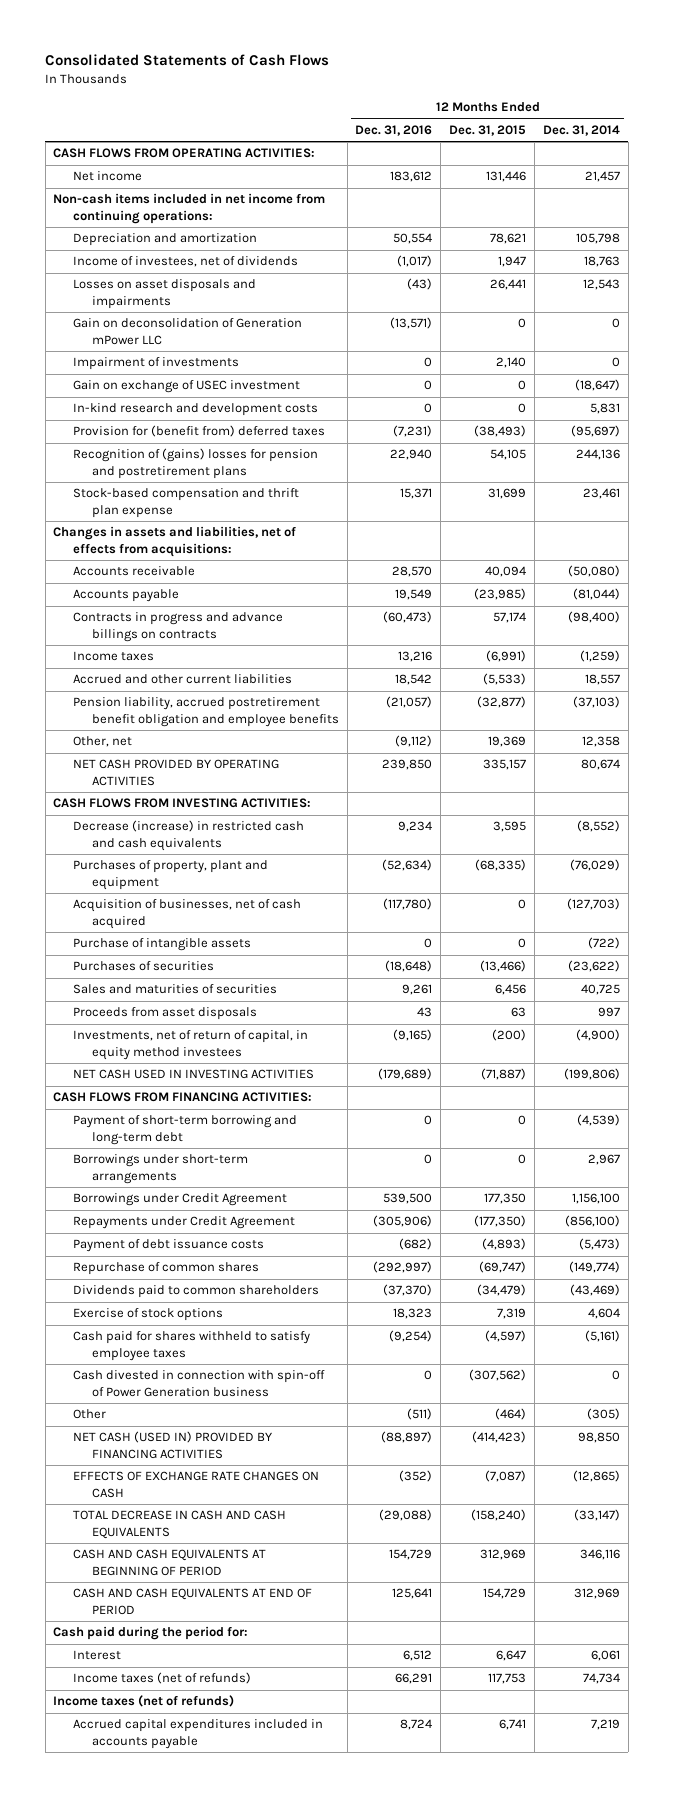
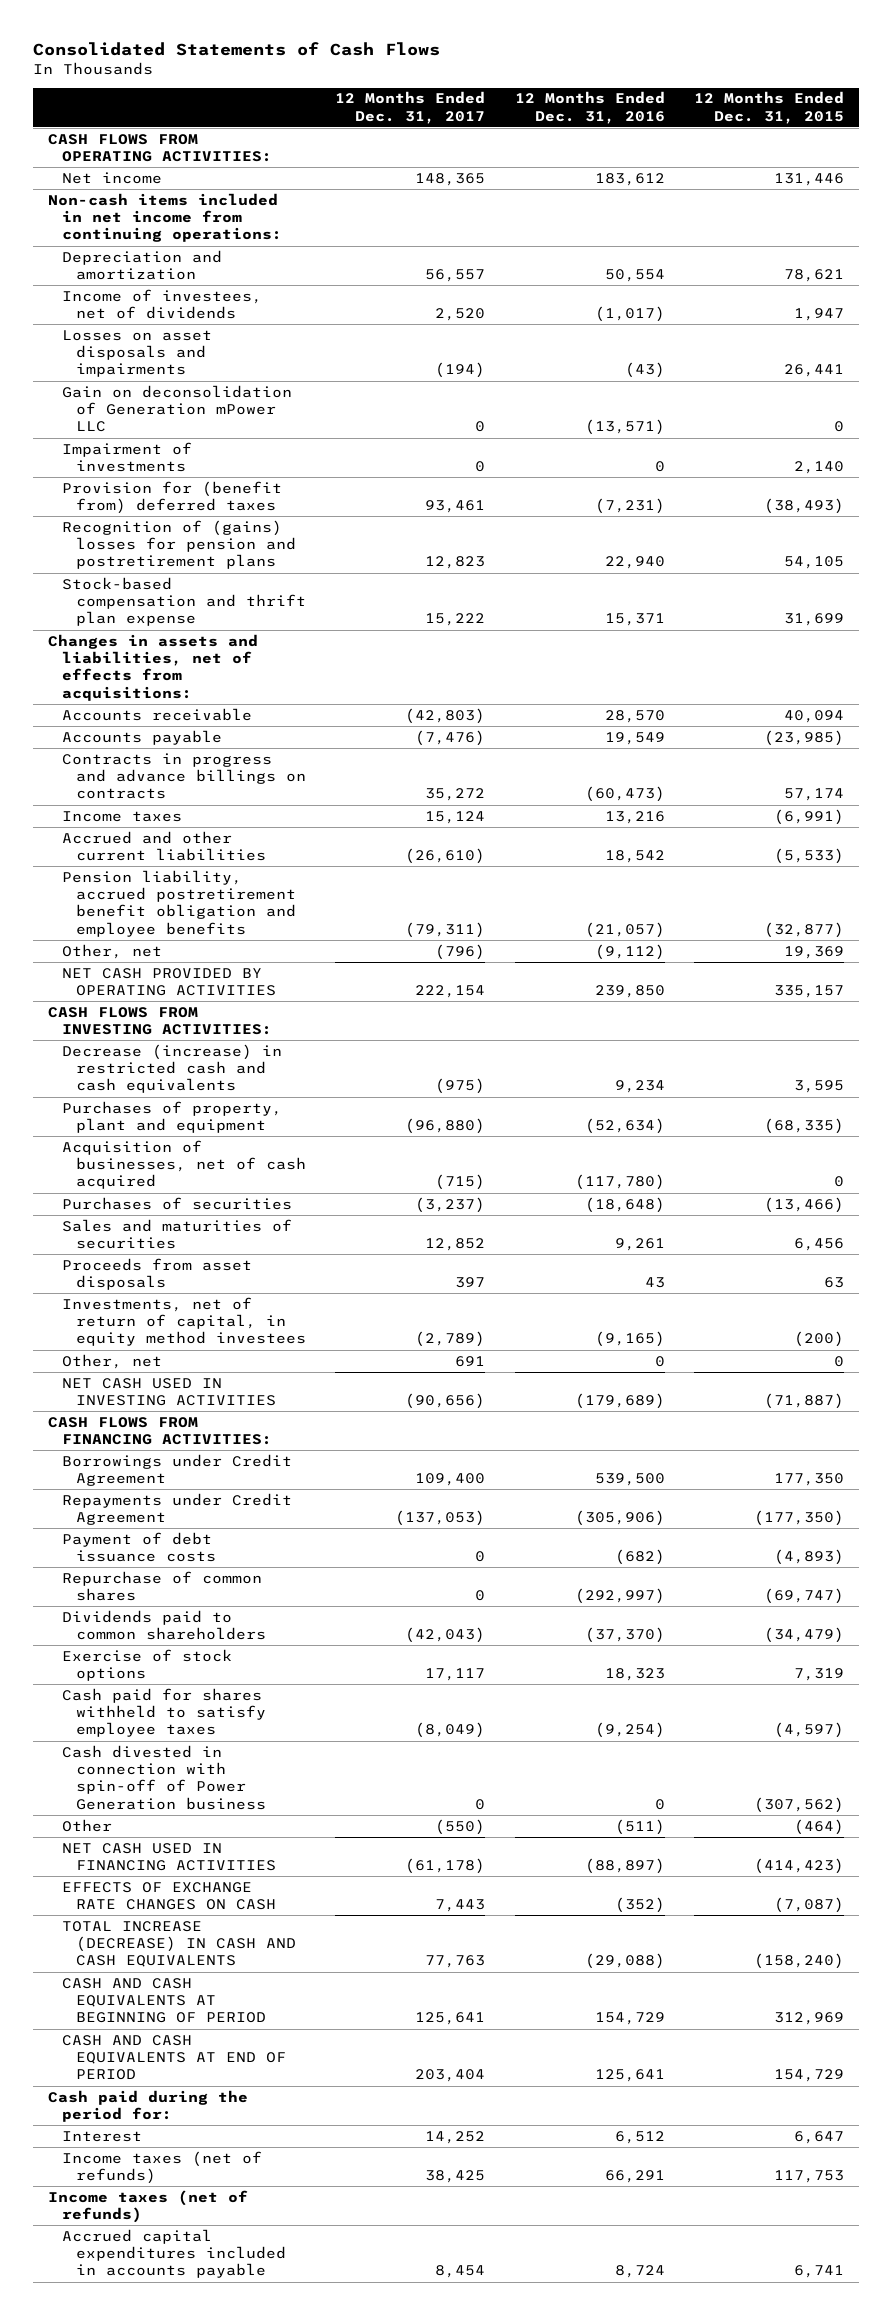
- | 12 Months Ended Dec. 31, 2016 | 12 Months Ended Dec. 31, 2015 | 12 Months Ended Dec. 31, 2014
+ | 12 Months Ended Dec. 31, 2017 | 12 Months Ended Dec. 31, 2016 | 12 Months Ended Dec. 31, 2015
- Gain on exchange of USEC investment | 0 | 0 | (18,647)
- In-kind research and development costs | 0 | 0 | 5,831
- Purchase of intangible assets | 0 | 0 | (722)
+ Other, net | 691 | 0 | 0
- Payment of short-term borrowing and long-term debt | 0 | 0 | (4,539)
- Borrowings under short-term arrangements | 0 | 0 | 2,967
- NET CASH (USED IN) PROVIDED BY FINANCING ACTIVITIES | (88,897) | (414,423) | 98,850
+ NET CASH USED IN FINANCING ACTIVITIES | (61,178) | (88,897) | (414,423)
- TOTAL DECREASE IN CASH AND CASH EQUIVALENTS | (29,088) | (158,240) | (33,147)
+ TOTAL INCREASE (DECREASE) IN CASH AND CASH EQUIVALENTS | 77,763 | (29,088) | (158,240)

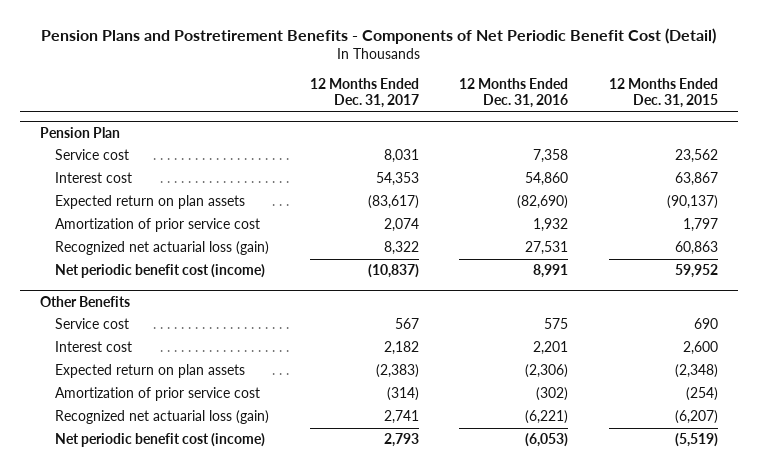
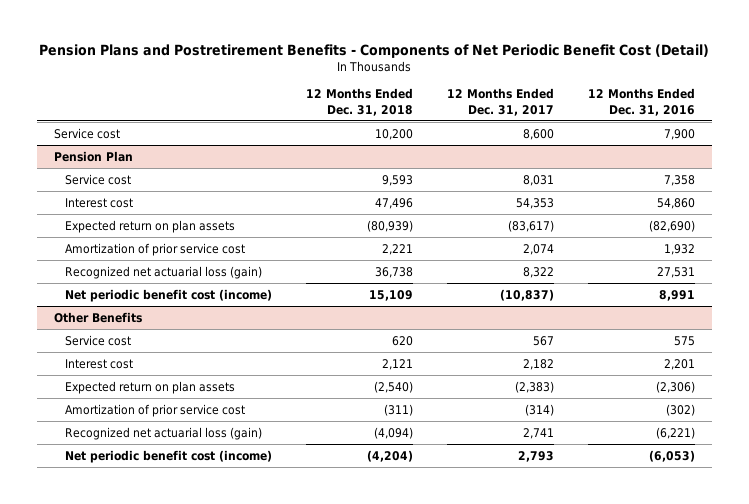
- | 12 Months Ended Dec. 31, 2017 | 12 Months Ended Dec. 31, 2016 | 12 Months Ended Dec. 31, 2015
+ | 12 Months Ended Dec. 31, 2018 | 12 Months Ended Dec. 31, 2017 | 12 Months Ended Dec. 31, 2016
+ Service cost | 10,200 | 8,600 | 7,900

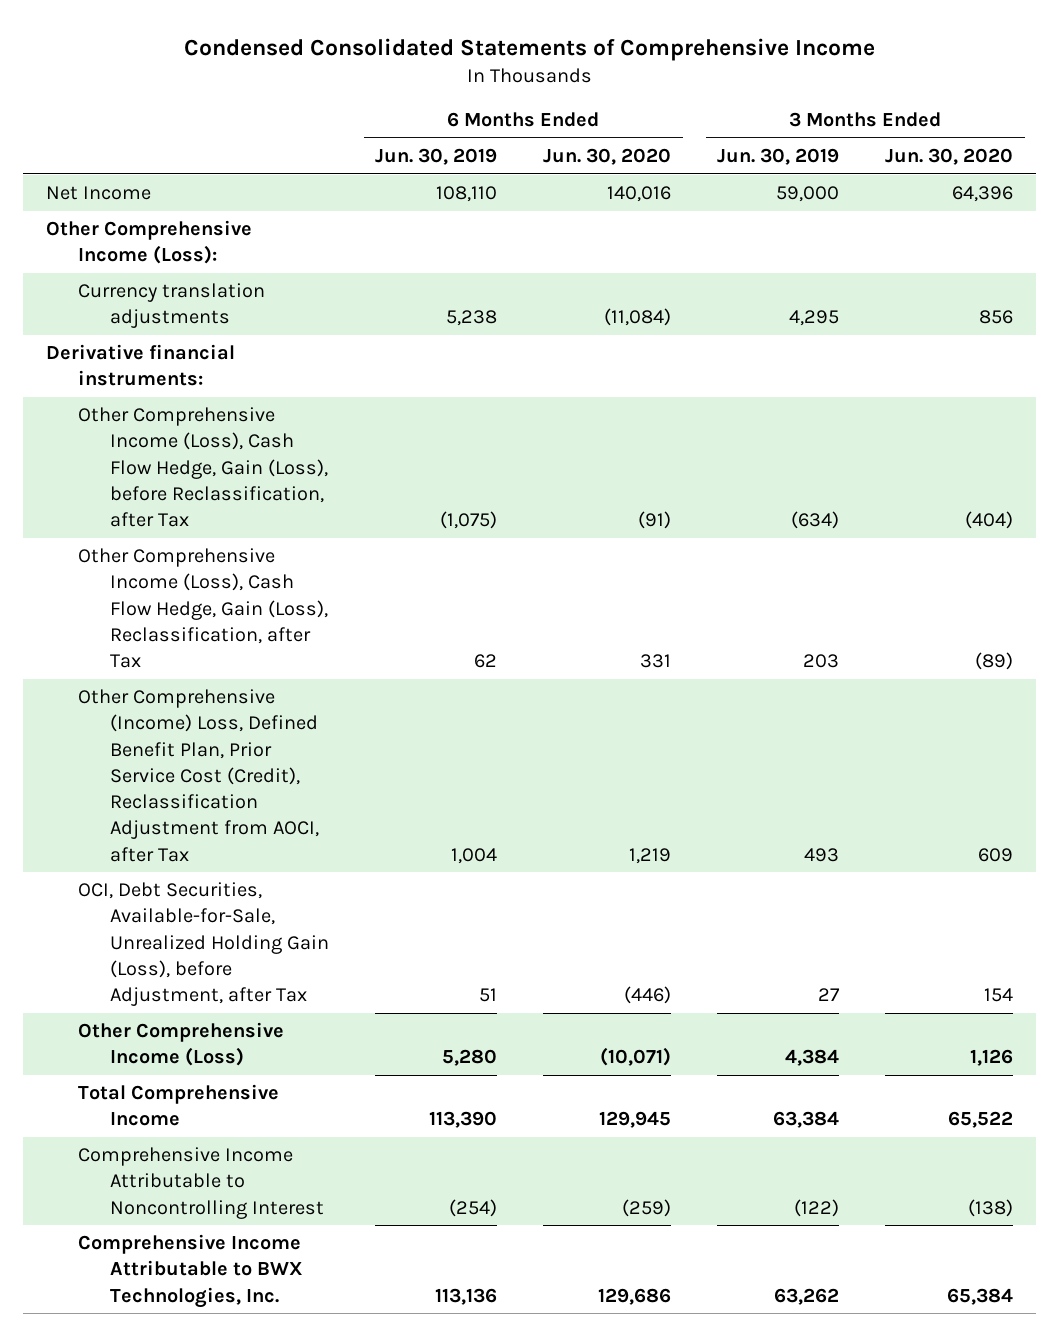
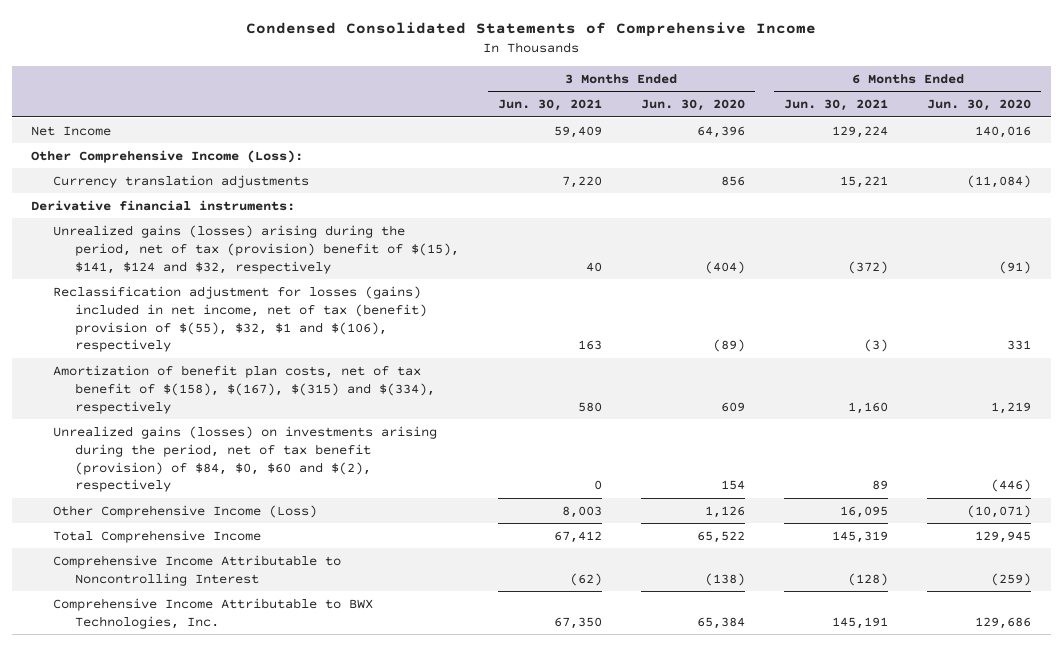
- | 6 Months Ended Jun. 30, 2019 | 6 Months Ended Jun. 30, 2020 | 3 Months Ended Jun. 30, 2019 | 3 Months Ended Jun. 30, 2020
+ | 3 Months Ended Jun. 30, 2021 | 3 Months Ended Jun. 30, 2020 | 6 Months Ended Jun. 30, 2021 | 6 Months Ended Jun. 30, 2020
- Other Comprehensive Income (Loss), Cash Flow Hedge, Gain (Loss), before Reclassification, after Tax | (1,075) | (91) | (634) | (404)
- Other Comprehensive Income (Loss), Cash Flow Hedge, Gain (Loss), Reclassification, after Tax | 62 | 331 | 203 | (89)
- Other Comprehensive (Income) Loss, Defined Benefit Plan, Prior Service Cost (Credit), Reclassification Adjustment from AOCI, after Tax | 1,004 | 1,219 | 493 | 609
- OCI, Debt Securities, Available-for-Sale, Unrealized Holding Gain (Loss), before Adjustment, after Tax | 51 | (446) | 27 | 154
+ Unrealized gains (losses) arising during the period, net of tax (provision) benefit of $(15), $141, $124 and $32, respectively | 40 | (404) | (372) | (91)
+ Reclassification adjustment for losses (gains) included in net income, net of tax (benefit) provision of $(55), $32, $1 and $(106), respectively | 163 | (89) | (3) | 331
+ Amortization of benefit plan costs, net of tax benefit of $(158), $(167), $(315) and $(334), respectively | 580 | 609 | 1,160 | 1,219
+ Unrealized gains (losses) on investments arising during the period, net of tax benefit (provision) of $84, $0, $60 and $(2), respectively | 0 | 154 | 89 | (446)

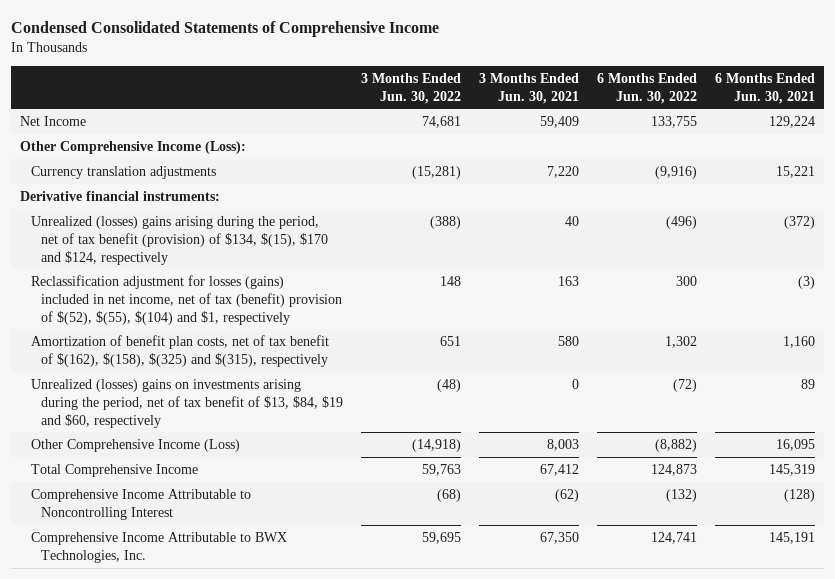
- | 3 Months Ended Jun. 30, 2021 | 3 Months Ended Jun. 30, 2020 | 6 Months Ended Jun. 30, 2021 | 6 Months Ended Jun. 30, 2020
+ | 3 Months Ended Jun. 30, 2022 | 3 Months Ended Jun. 30, 2021 | 6 Months Ended Jun. 30, 2022 | 6 Months Ended Jun. 30, 2021
- Unrealized gains (losses) arising during the period, net of tax (provision) benefit of $(15), $141, $124 and $32, respectively | 40 | (404) | (372) | (91)
- Reclassification adjustment for losses (gains) included in net income, net of tax (benefit) provision of $(55), $32, $1 and $(106), respectively | 163 | (89) | (3) | 331
- Amortization of benefit plan costs, net of tax benefit of $(158), $(167), $(315) and $(334), respectively | 580 | 609 | 1,160 | 1,219
- Unrealized gains (losses) on investments arising during the period, net of tax benefit (provision) of $84, $0, $60 and $(2), respectively | 0 | 154 | 89 | (446)
+ Unrealized (losses) gains arising during the period, net of tax benefit (provision) of $134, $(15), $170 and $124, respectively | (388) | 40 | (496) | (372)
+ Reclassification adjustment for losses (gains) included in net income, net of tax (benefit) provision of $(52), $(55), $(104) and $1, respectively | 148 | 163 | 300 | (3)
+ Amortization of benefit plan costs, net of tax benefit of $(162), $(158), $(325) and $(315), respectively | 651 | 580 | 1,302 | 1,160
+ Unrealized (losses) gains on investments arising during the period, net of tax benefit of $13, $84, $19 and $60, respectively | (48) | 0 | (72) | 89

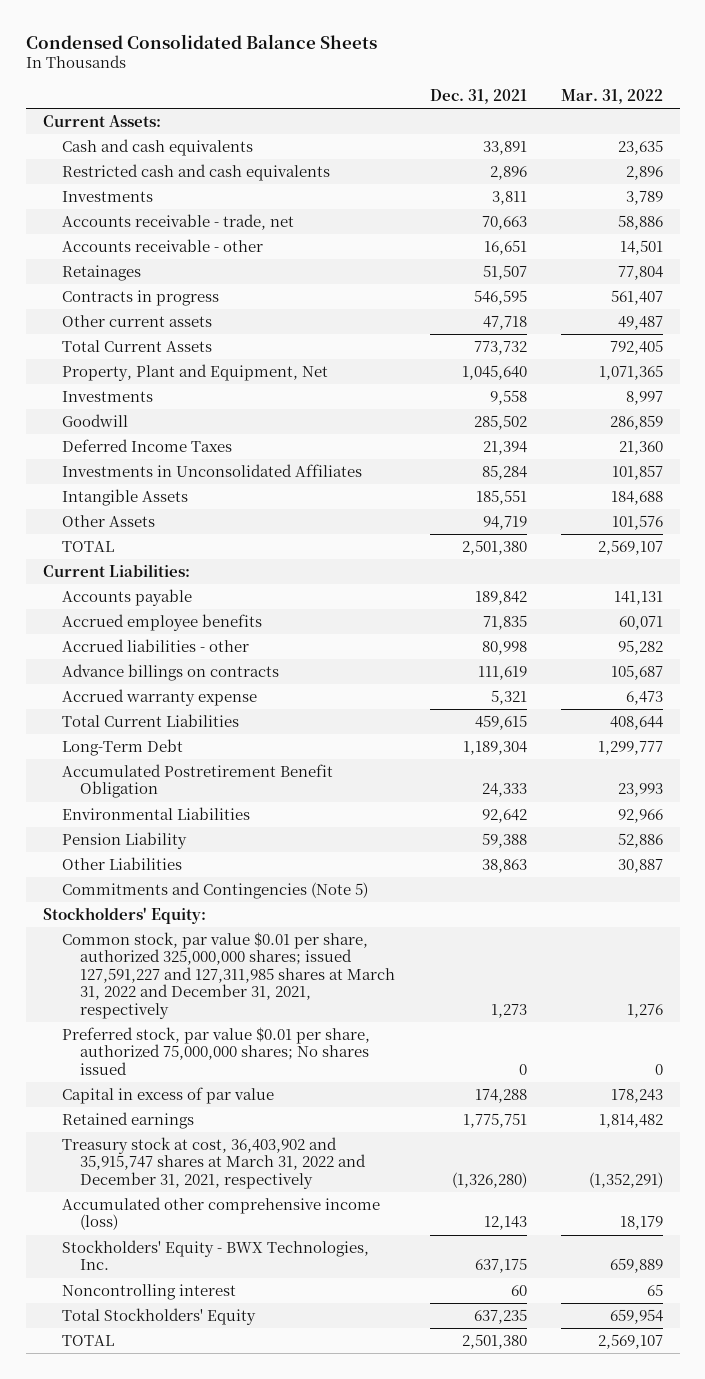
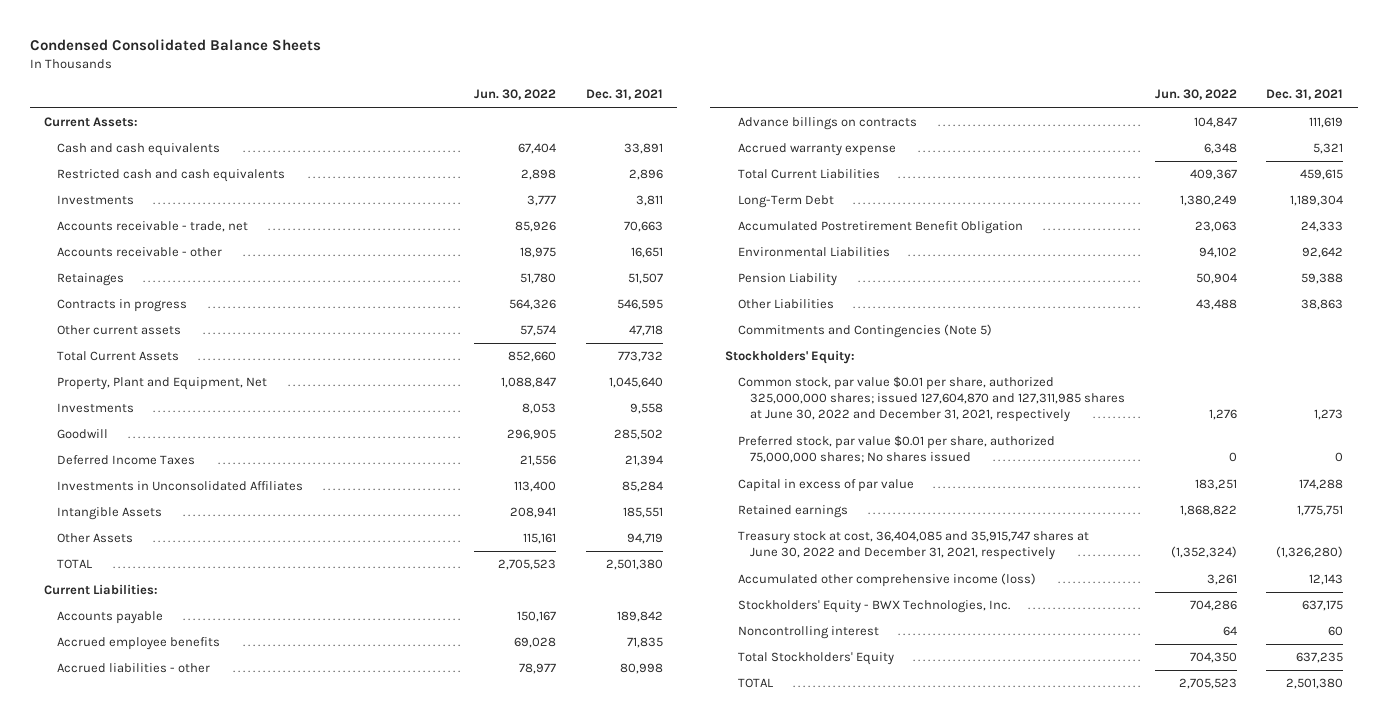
- | Dec. 31, 2021 | Mar. 31, 2022
+ | Jun. 30, 2022 | Dec. 31, 2021
- Common stock, par value $0.01 per share, authorized 325,000,000 shares; issued 127,591,227 and 127,311,985 shares at March 31, 2022 and December 31, 2021, respectively | 1,273 | 1,276
+ Common stock, par value $0.01 per share, authorized 325,000,000 shares; issued 127,604,870 and 127,311,985 shares at June 30, 2022 and December 31, 2021, respectively | 1,276 | 1,273
- Treasury stock at cost, 36,403,902 and 35,915,747 shares at March 31, 2022 and December 31, 2021, respectively | (1,326,280) | (1,352,291)
+ Treasury stock at cost, 36,404,085 and 35,915,747 shares at June 30, 2022 and December 31, 2021, respectively | (1,352,324) | (1,326,280)

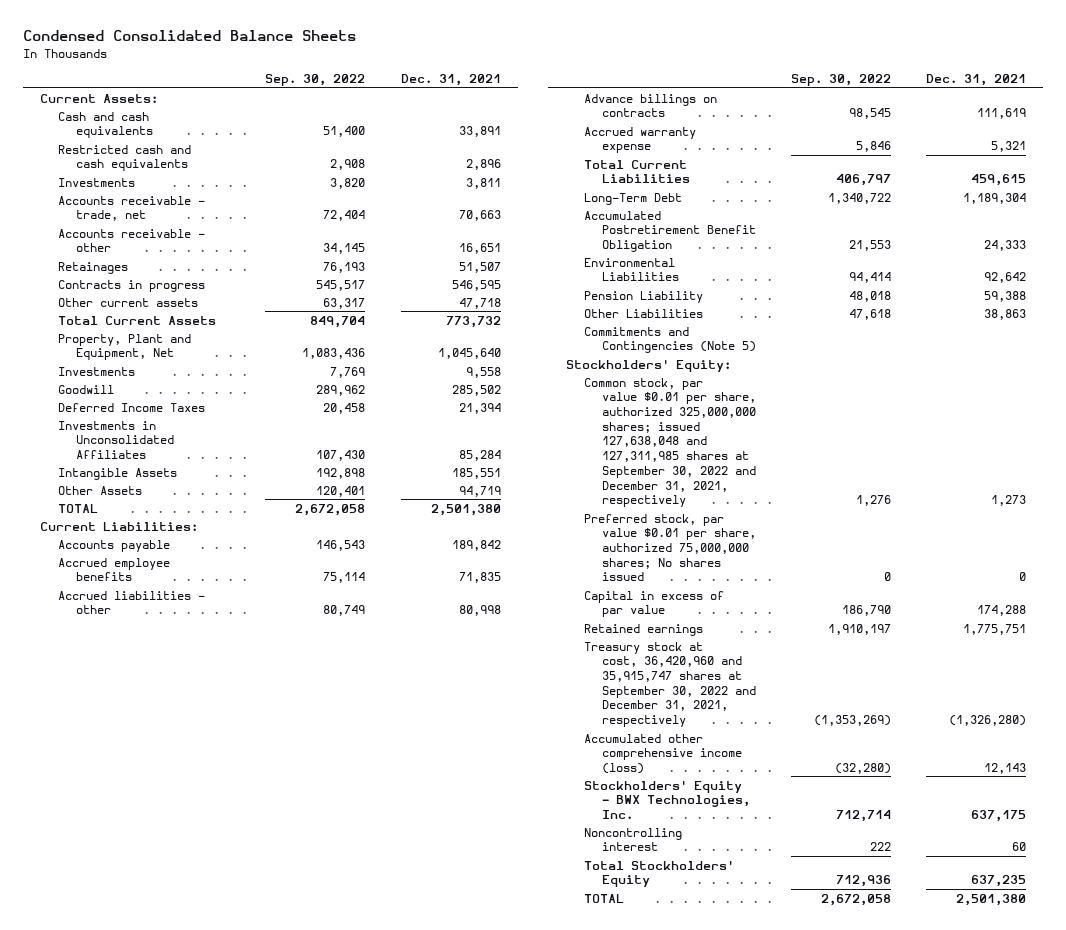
- | Jun. 30, 2022 | Dec. 31, 2021
+ | Sep. 30, 2022 | Dec. 31, 2021
- Common stock, par value $0.01 per share, authorized 325,000,000 shares; issued 127,604,870 and 127,311,985 shares at June 30, 2022 and December 31, 2021, respectively | 1,276 | 1,273
+ Common stock, par value $0.01 per share, authorized 325,000,000 shares; issued 127,638,048 and 127,311,985 shares at September 30, 2022 and December 31, 2021, respectively | 1,276 | 1,273
- Treasury stock at cost, 36,404,085 and 35,915,747 shares at June 30, 2022 and December 31, 2021, respectively | (1,352,324) | (1,326,280)
+ Treasury stock at cost, 36,420,960 and 35,915,747 shares at September 30, 2022 and December 31, 2021, respectively | (1,353,269) | (1,326,280)

